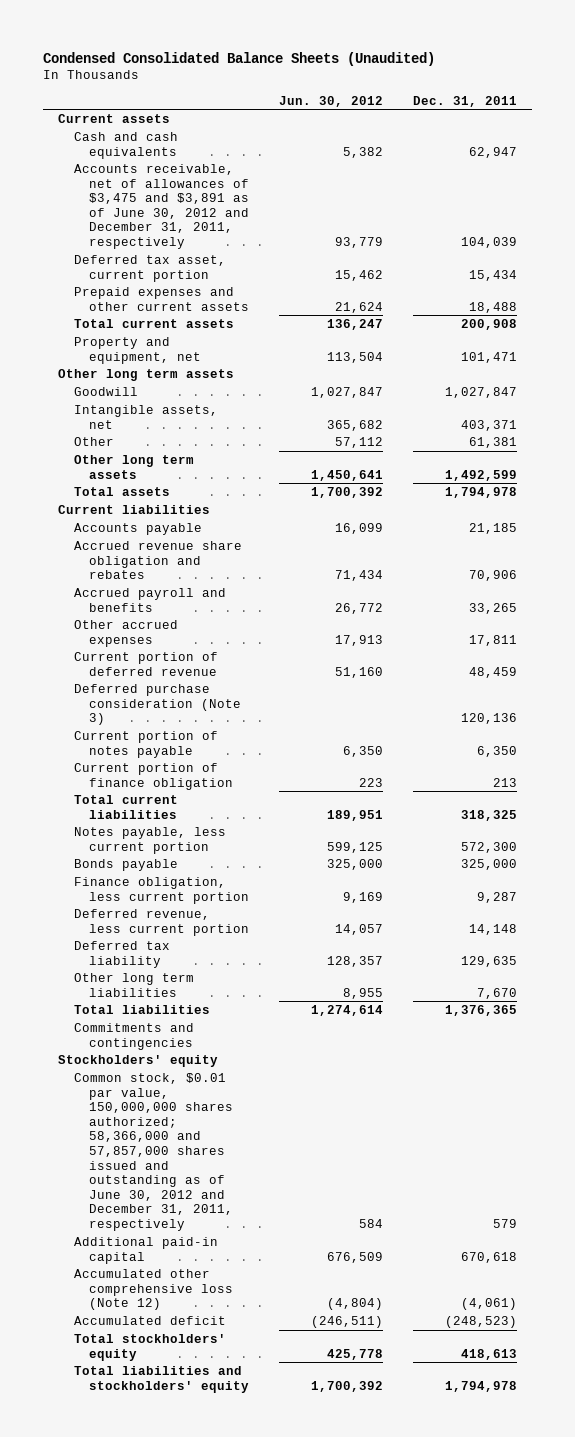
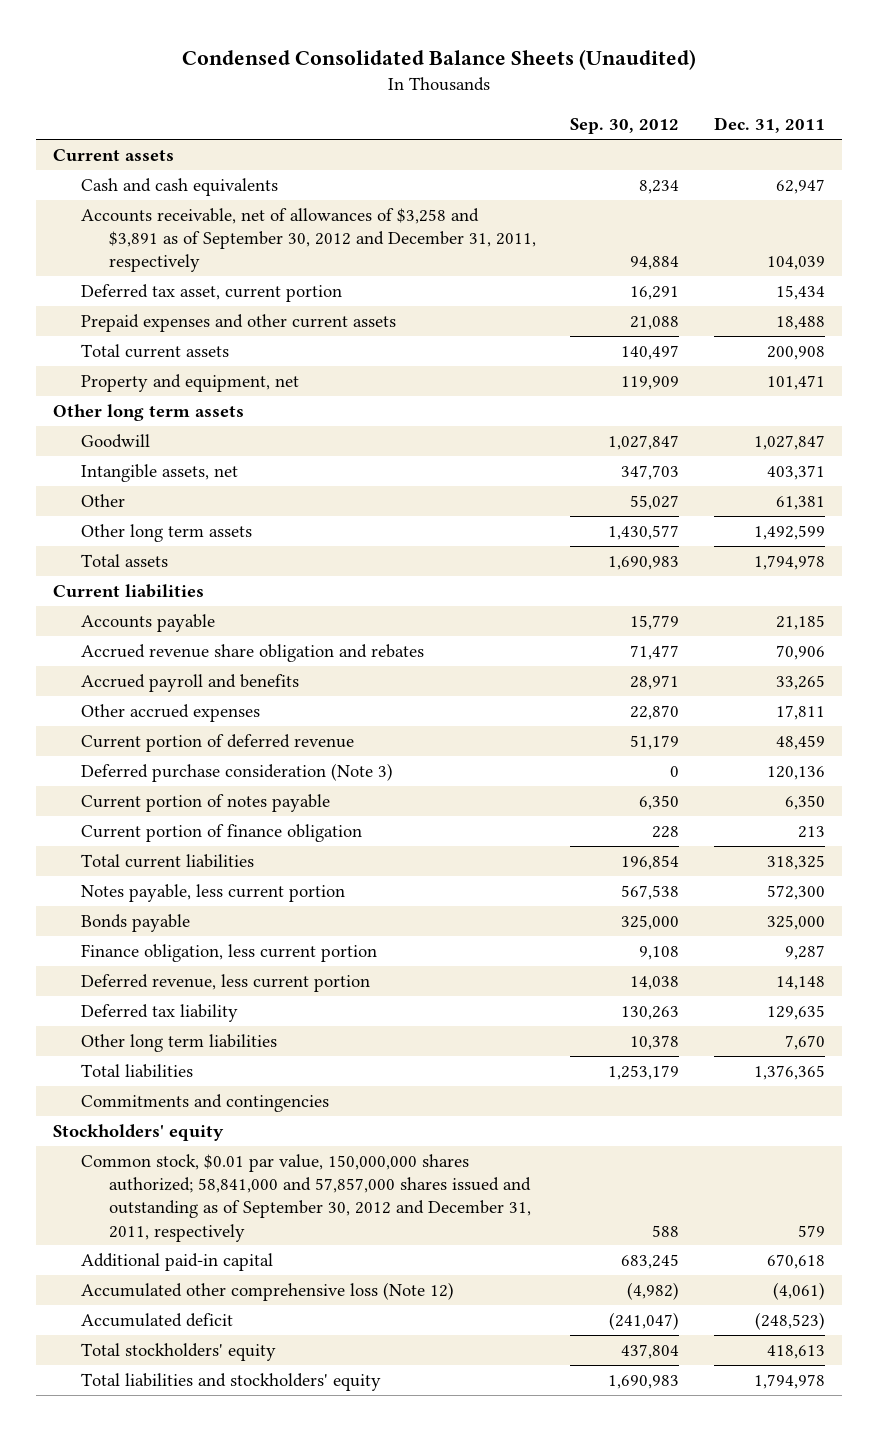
- | Jun. 30, 2012 | Dec. 31, 2011
+ | Sep. 30, 2012 | Dec. 31, 2011
- Accounts receivable, net of allowances of $3,475 and $3,891 as of June 30, 2012 and December 31, 2011, respectively | 93,779 | 104,039
+ Accounts receivable, net of allowances of $3,258 and $3,891 as of September 30, 2012 and December 31, 2011, respectively | 94,884 | 104,039
- Common stock, $0.01 par value, 150,000,000 shares authorized; 58,366,000 and 57,857,000 shares issued and outstanding as of June 30, 2012 and December 31, 2011, respectively | 584 | 579
+ Common stock, $0.01 par value, 150,000,000 shares authorized; 58,841,000 and 57,857,000 shares issued and outstanding as of September 30, 2012 and December 31, 2011, respectively | 588 | 579

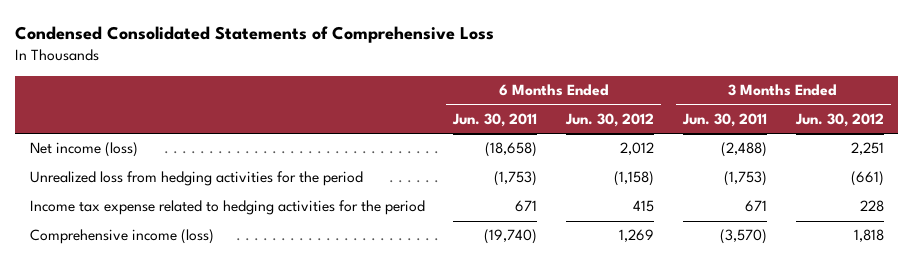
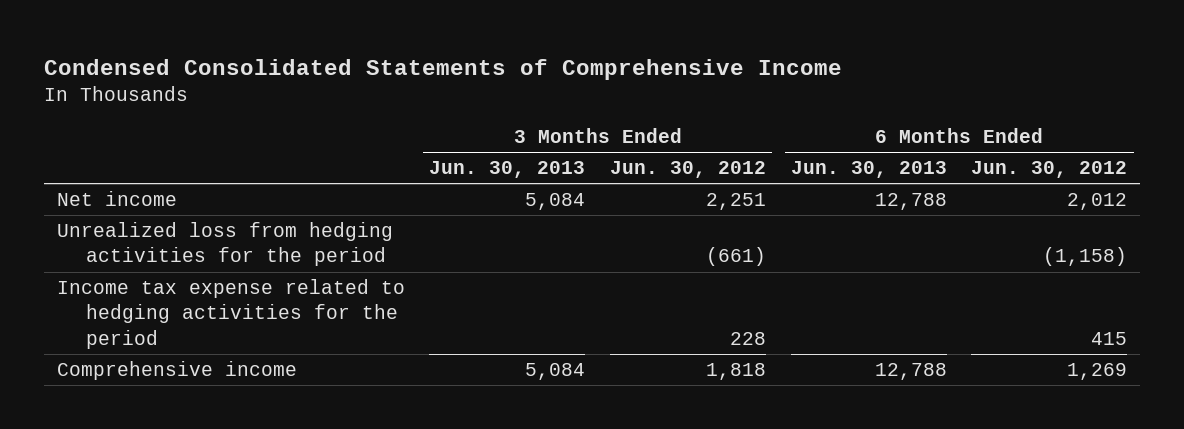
- Condensed Consolidated Statements of Comprehensive Loss
+ Condensed Consolidated Statements of Comprehensive Income
- | 6 Months Ended Jun. 30, 2011 | 6 Months Ended Jun. 30, 2012 | 3 Months Ended Jun. 30, 2011 | 3 Months Ended Jun. 30, 2012
+ | 3 Months Ended Jun. 30, 2013 | 3 Months Ended Jun. 30, 2012 | 6 Months Ended Jun. 30, 2013 | 6 Months Ended Jun. 30, 2012
- Net income (loss) | (18,658) | 2,012 | (2,488) | 2,251
+ Net income | 5,084 | 2,251 | 12,788 | 2,012
- Comprehensive income (loss) | (19,740) | 1,269 | (3,570) | 1,818
+ Comprehensive income | 5,084 | 1,818 | 12,788 | 1,269

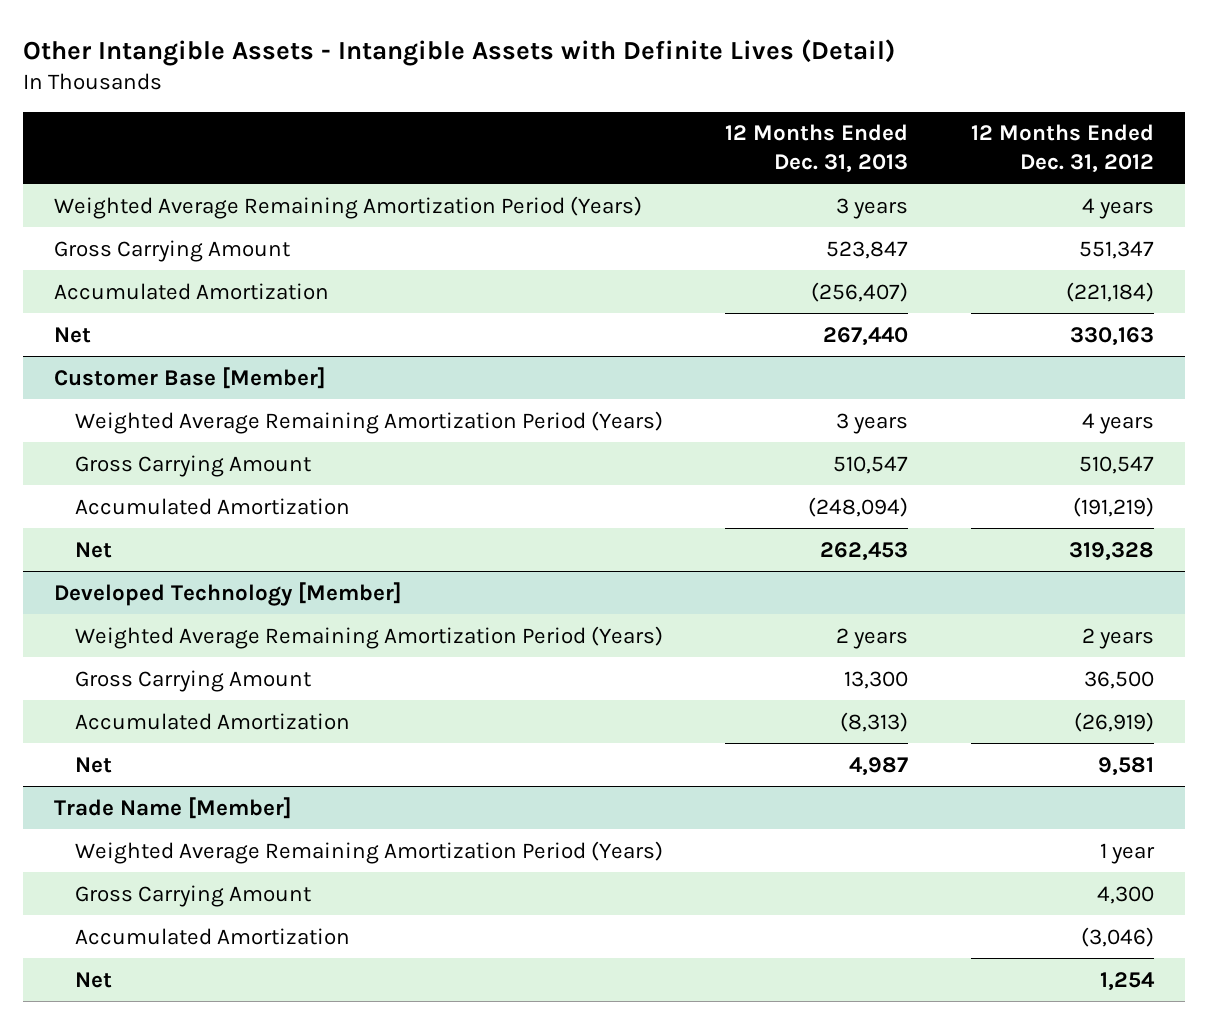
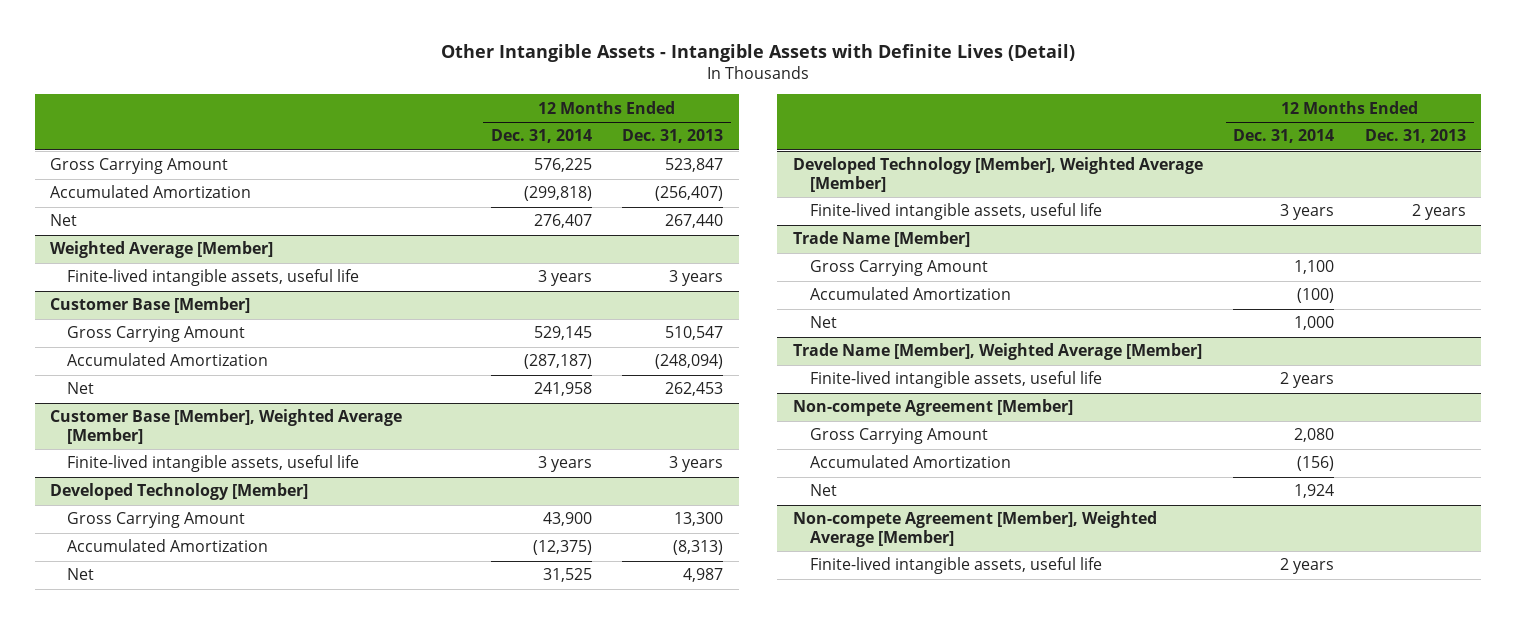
- | 12 Months Ended Dec. 31, 2013 | 12 Months Ended Dec. 31, 2012
+ | 12 Months Ended Dec. 31, 2014 | 12 Months Ended Dec. 31, 2013
- Weighted Average Remaining Amortization Period (Years) | 3 years | 4 years
+ Weighted Average [Member]
+ Finite-lived intangible assets, useful life | 3 years | 3 years
@ Customer Base [Member]
- Weighted Average Remaining Amortization Period (Years) | 3 years | 4 years
+ Customer Base [Member], Weighted Average [Member]
+ Finite-lived intangible assets, useful life | 3 years | 3 years
@ Developed Technology [Member]
- Weighted Average Remaining Amortization Period (Years) | 2 years | 2 years
+ Developed Technology [Member], Weighted Average [Member]
+ Finite-lived intangible assets, useful life | 3 years | 2 years
@ Trade Name [Member]
- Weighted Average Remaining Amortization Period (Years) | | 1 year
+ Trade Name [Member], Weighted Average [Member]
+ Finite-lived intangible assets, useful life | 2 years |
+ Non-compete Agreement [Member]
+ Gross Carrying Amount | 2,080 |
+ Accumulated Amortization | (156) |
+ Net | 1,924 |
+ Non-compete Agreement [Member], Weighted Average [Member]
+ Finite-lived intangible assets, useful life | 2 years |

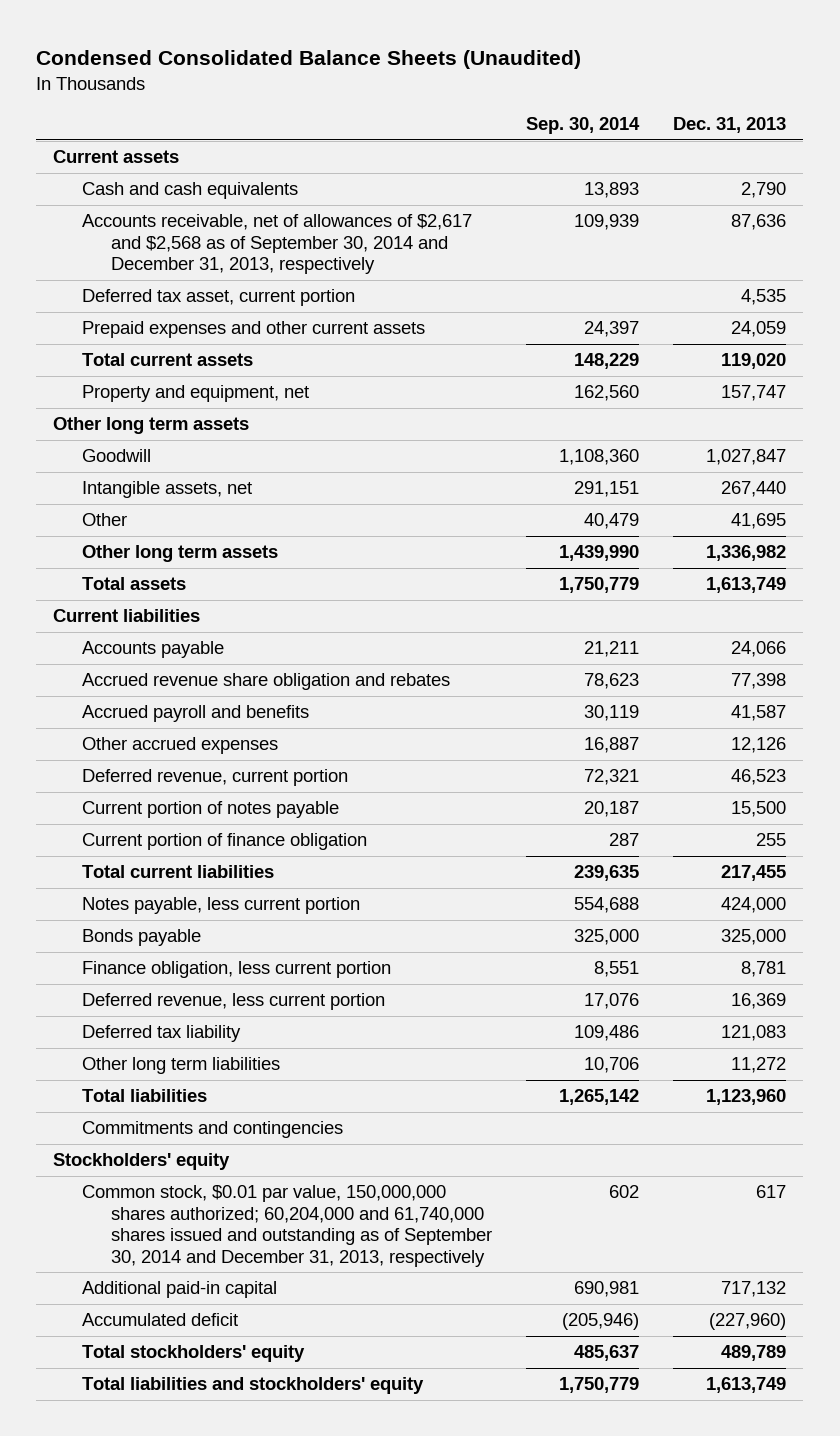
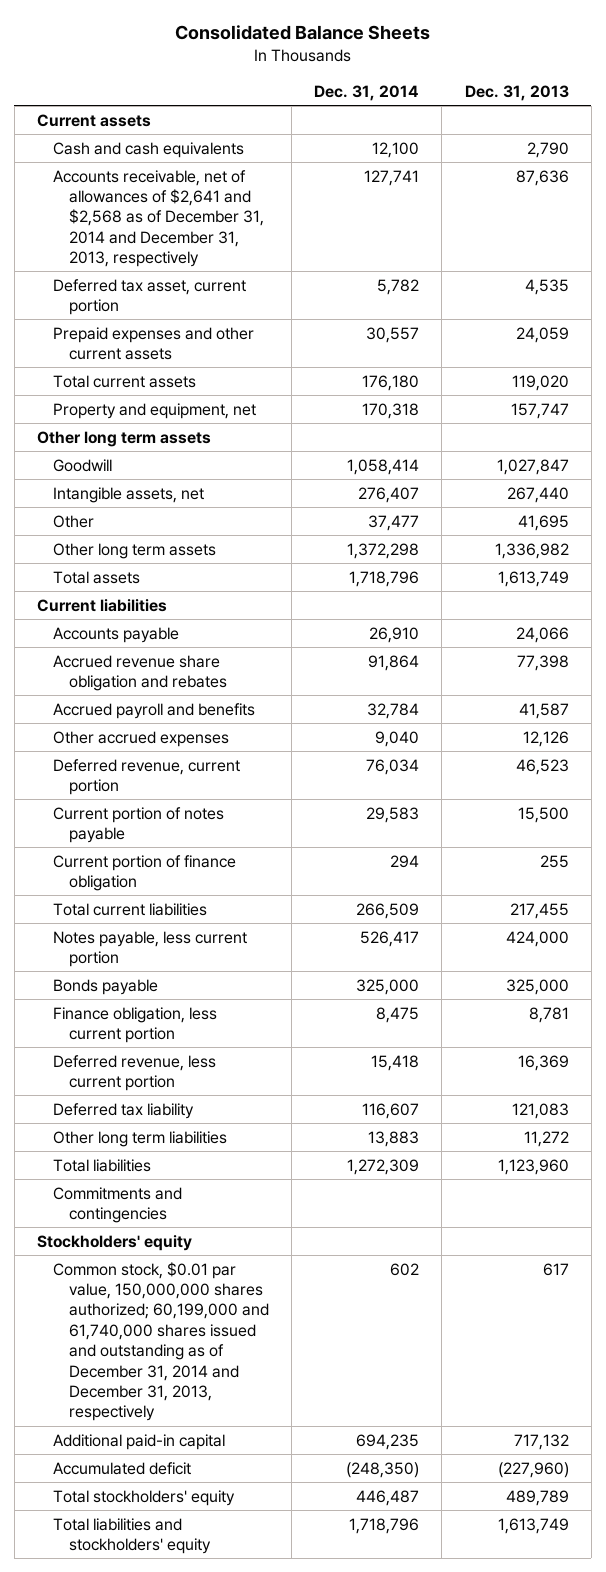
- Condensed Consolidated Balance Sheets (Unaudited)
+ Consolidated Balance Sheets
- | Sep. 30, 2014 | Dec. 31, 2013
+ | Dec. 31, 2014 | Dec. 31, 2013
- Accounts receivable, net of allowances of $2,617 and $2,568 as of September 30, 2014 and December 31, 2013, respectively | 109,939 | 87,636
+ Accounts receivable, net of allowances of $2,641 and $2,568 as of December 31, 2014 and December 31, 2013, respectively | 127,741 | 87,636
- Common stock, $0.01 par value, 150,000,000 shares authorized; 60,204,000 and 61,740,000 shares issued and outstanding as of September 30, 2014 and December 31, 2013, respectively | 602 | 617
+ Common stock, $0.01 par value, 150,000,000 shares authorized; 60,199,000 and 61,740,000 shares issued and outstanding as of December 31, 2014 and December 31, 2013, respectively | 602 | 617

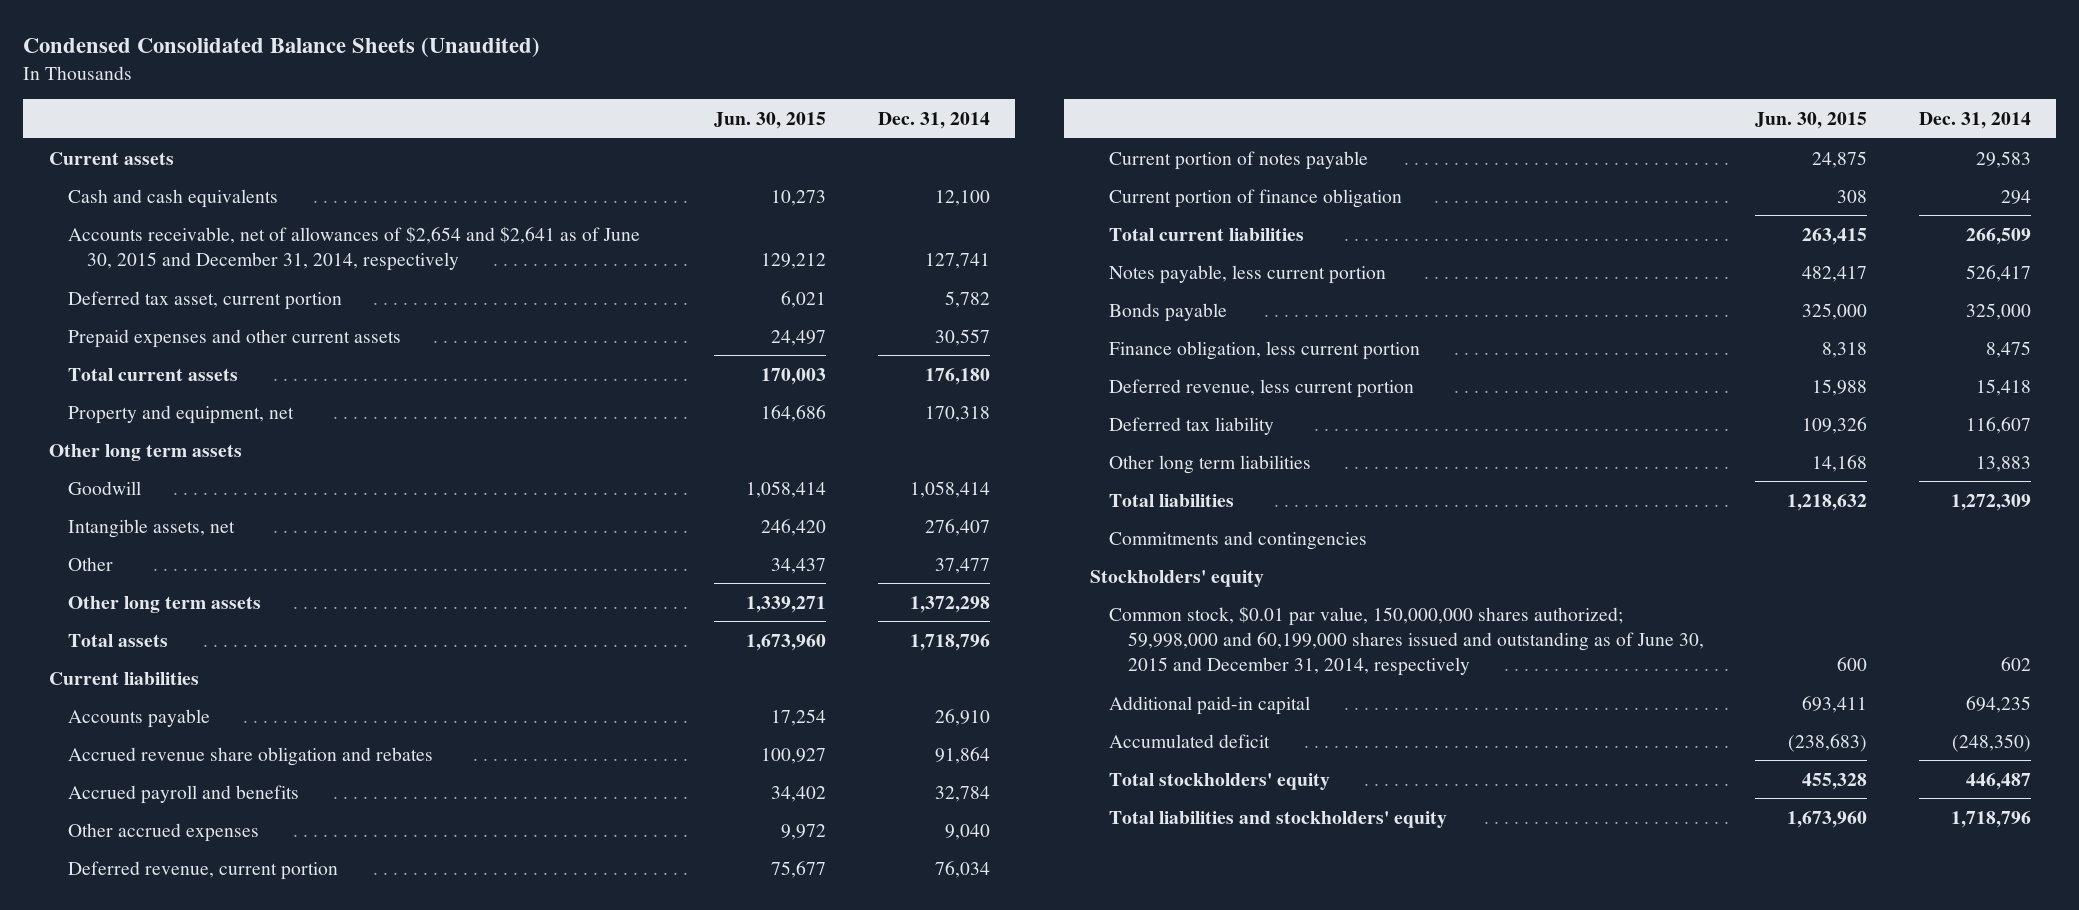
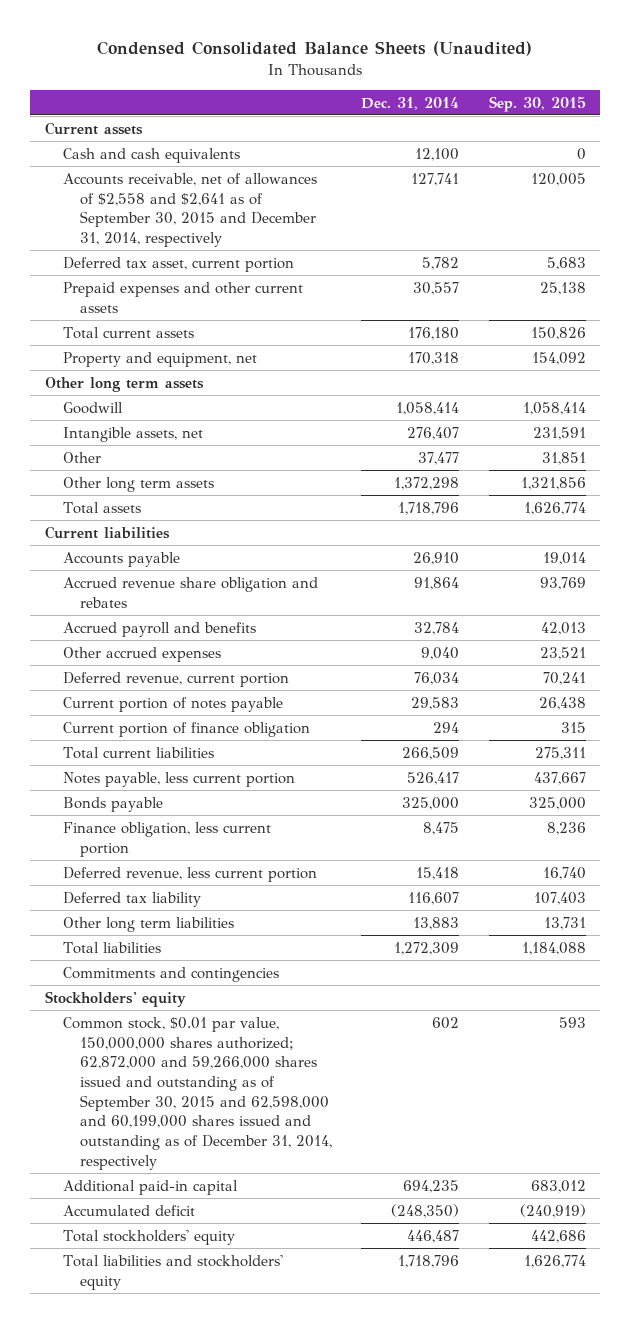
- | Jun. 30, 2015 | Dec. 31, 2014
+ | Dec. 31, 2014 | Sep. 30, 2015
- Accounts receivable, net of allowances of $2,654 and $2,641 as of June 30, 2015 and December 31, 2014, respectively | 129,212 | 127,741
+ Accounts receivable, net of allowances of $2,558 and $2,641 as of September 30, 2015 and December 31, 2014, respectively | 127,741 | 120,005
- Common stock, $0.01 par value, 150,000,000 shares authorized; 59,998,000 and 60,199,000 shares issued and outstanding as of June 30, 2015 and December 31, 2014, respectively | 600 | 602
+ Common stock, $0.01 par value, 150,000,000 shares authorized; 62,872,000 and 59,266,000 shares issued and outstanding as of September 30, 2015 and 62,598,000 and 60,199,000 shares issued and outstanding as of December 31, 2014, respectively | 602 | 593

